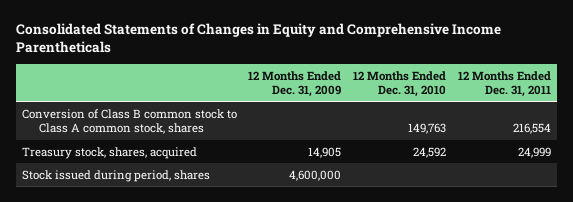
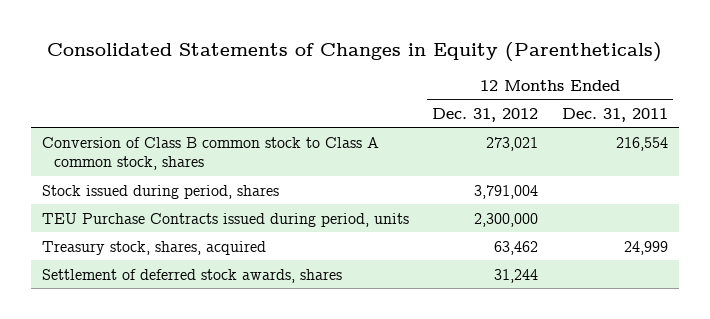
- Consolidated Statements of Changes in Equity and Comprehensive Income Parentheticals
+ Consolidated Statements of Changes in Equity (Parentheticals)
- | 12 Months Ended Dec. 31, 2009 | 12 Months Ended Dec. 31, 2010 | 12 Months Ended Dec. 31, 2011
+ | 12 Months Ended Dec. 31, 2012 | 12 Months Ended Dec. 31, 2011
+ TEU Purchase Contracts issued during period, units | 2,300,000 |
moved down: Treasury stock, shares, acquired | 63,462 | 24,999
+ Settlement of deferred stock awards, shares | 31,244 |

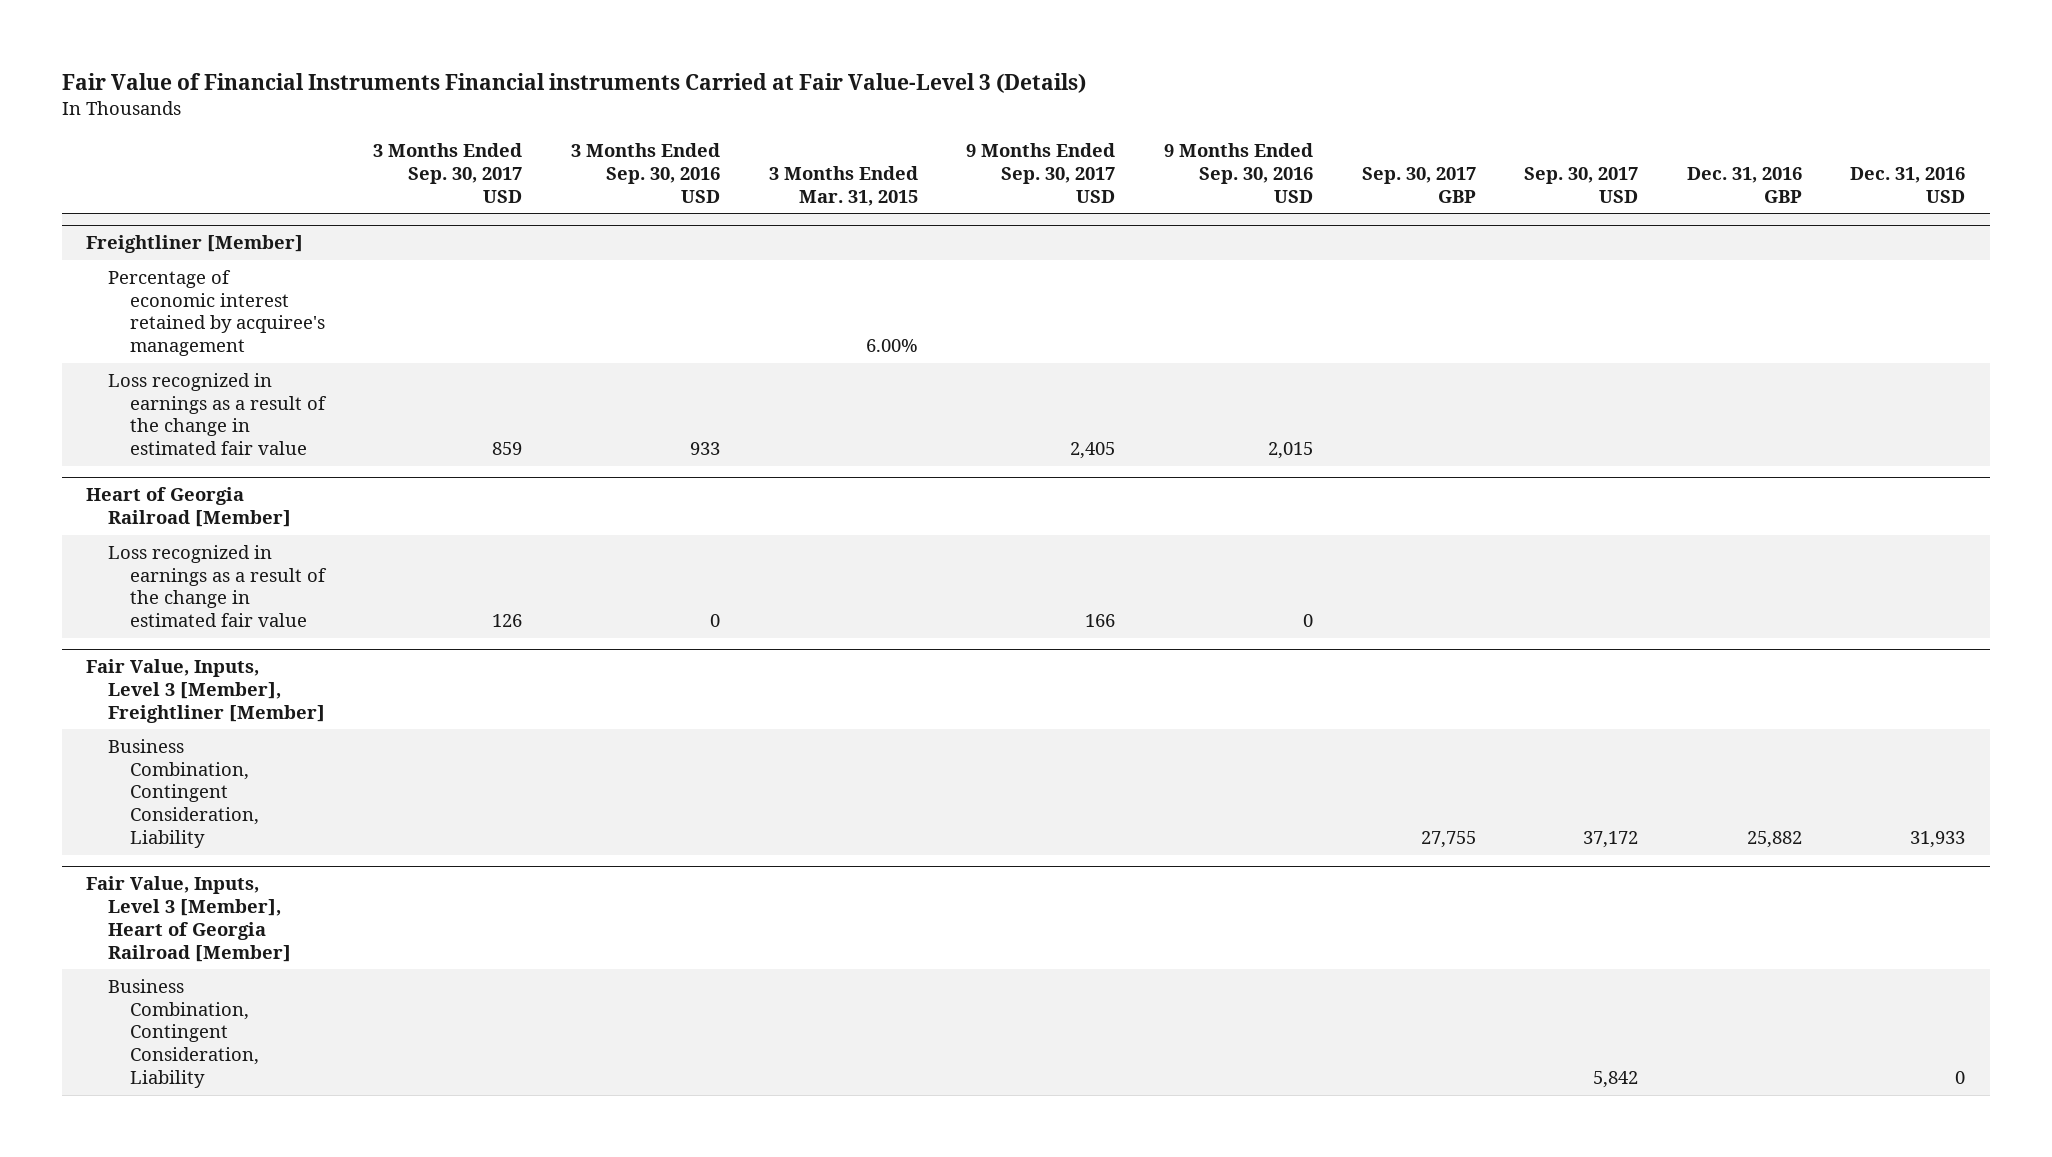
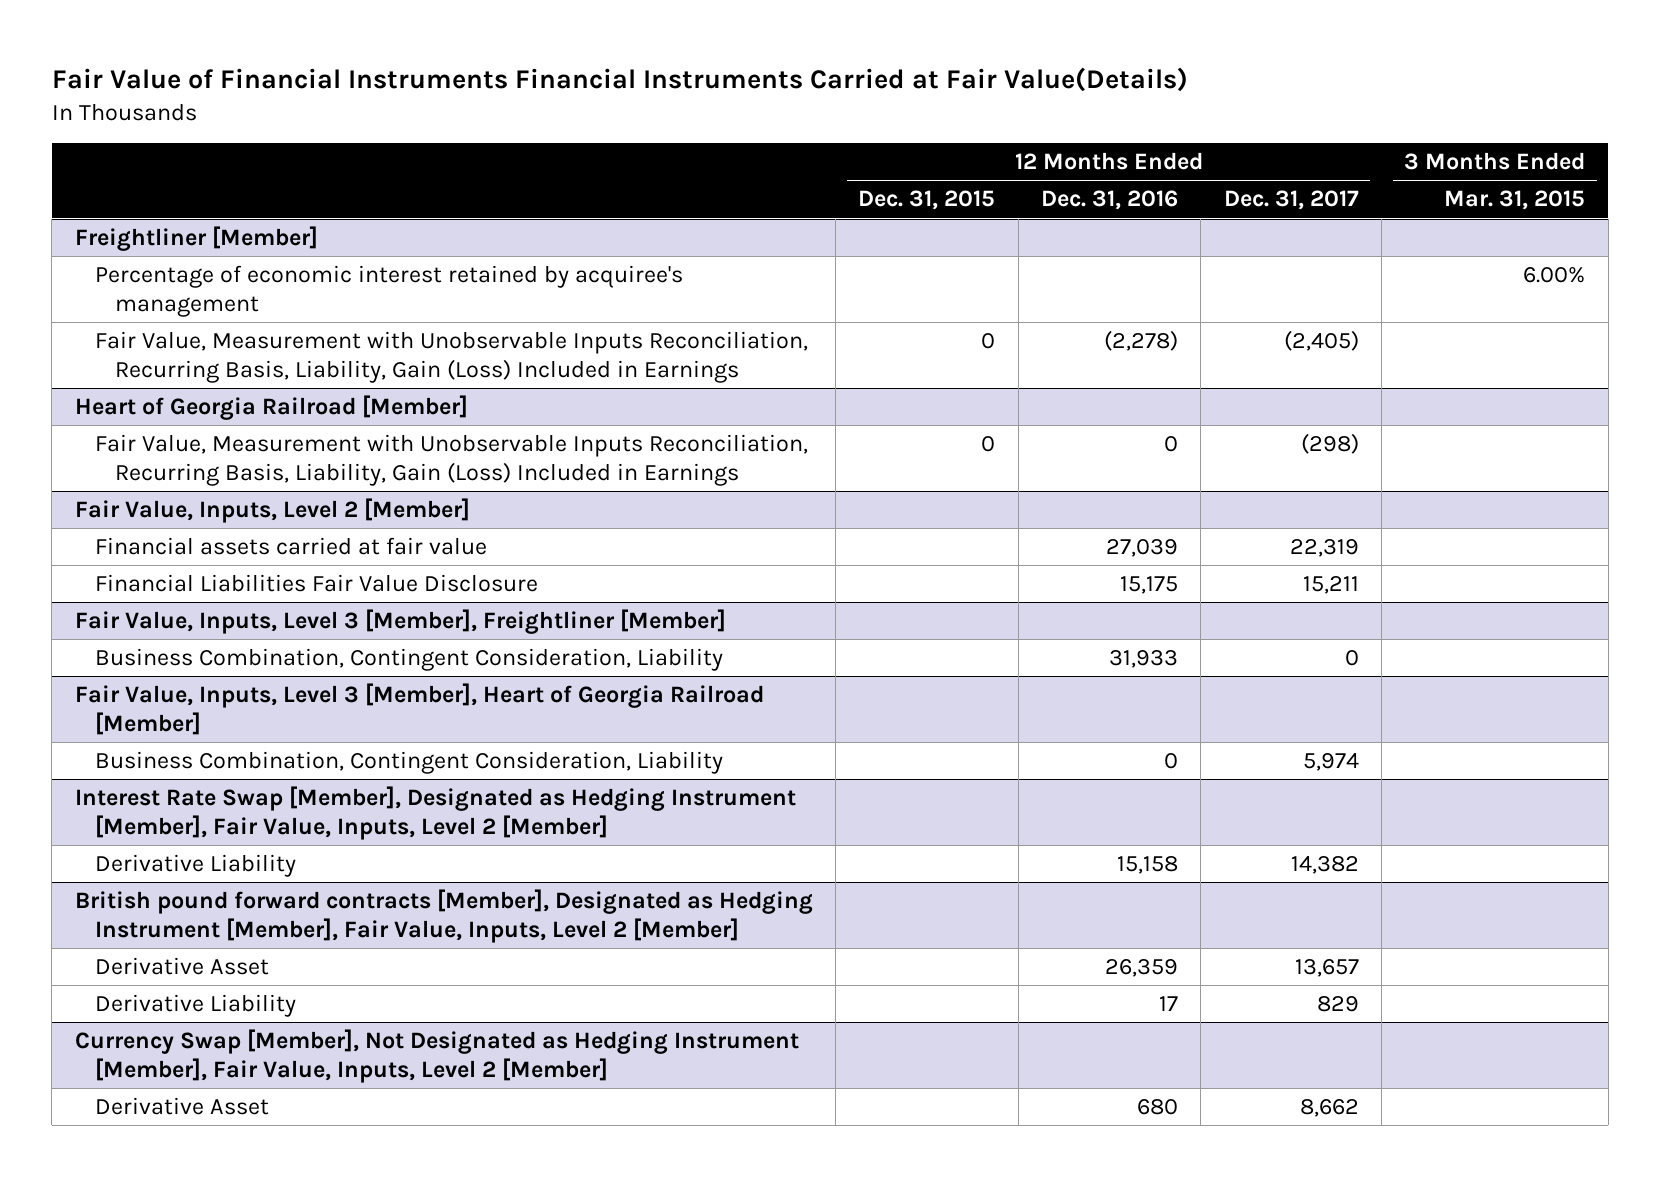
- Fair Value of Financial Instruments Financial instruments Carried at Fair Value-Level 3 (Details)
+ Fair Value of Financial Instruments Financial Instruments Carried at Fair Value(Details)
- | 3 Months Ended Sep. 30, 2017 USD | 3 Months Ended Sep. 30, 2016 USD | 3 Months Ended Mar. 31, 2015 | 9 Months Ended Sep. 30, 2017 USD | 9 Months Ended Sep. 30, 2016 USD | Sep. 30, 2017 GBP | Sep. 30, 2017 USD | Dec. 31, 2016 GBP | Dec. 31, 2016 USD
+ | 12 Months Ended Dec. 31, 2015 | 12 Months Ended Dec. 31, 2016 | 12 Months Ended Dec. 31, 2017 | 3 Months Ended Mar. 31, 2015
@ Freightliner [Member]
- Loss recognized in earnings as a result of the change in estimated fair value | 859 | 933 | | 2,405 | 2,015 | | | |
+ Fair Value, Measurement with Unobservable Inputs Reconciliation, Recurring Basis, Liability, Gain (Loss) Included in Earnings | 0 | (2,278) | (2,405) |
@ Heart of Georgia Railroad [Member]
- Loss recognized in earnings as a result of the change in estimated fair value | 126 | 0 | | 166 | 0 | | | |
+ Fair Value, Measurement with Unobservable Inputs Reconciliation, Recurring Basis, Liability, Gain (Loss) Included in Earnings | 0 | 0 | (298) |
+ Fair Value, Inputs, Level 2 [Member]
+ Financial assets carried at fair value | | 27,039 | 22,319 |
+ Financial Liabilities Fair Value Disclosure | | 15,175 | 15,211 |
+ Interest Rate Swap [Member], Designated as Hedging Instrument [Member], Fair Value, Inputs, Level 2 [Member]
+ Derivative Liability | | 15,158 | 14,382 |
+ British pound forward contracts [Member], Designated as Hedging Instrument [Member], Fair Value, Inputs, Level 2 [Member]
+ Derivative Asset | | 26,359 | 13,657 |
+ Derivative Liability | | 17 | 829 |
+ Currency Swap [Member], Not Designated as Hedging Instrument [Member], Fair Value, Inputs, Level 2 [Member]
+ Derivative Asset | | 680 | 8,662 |

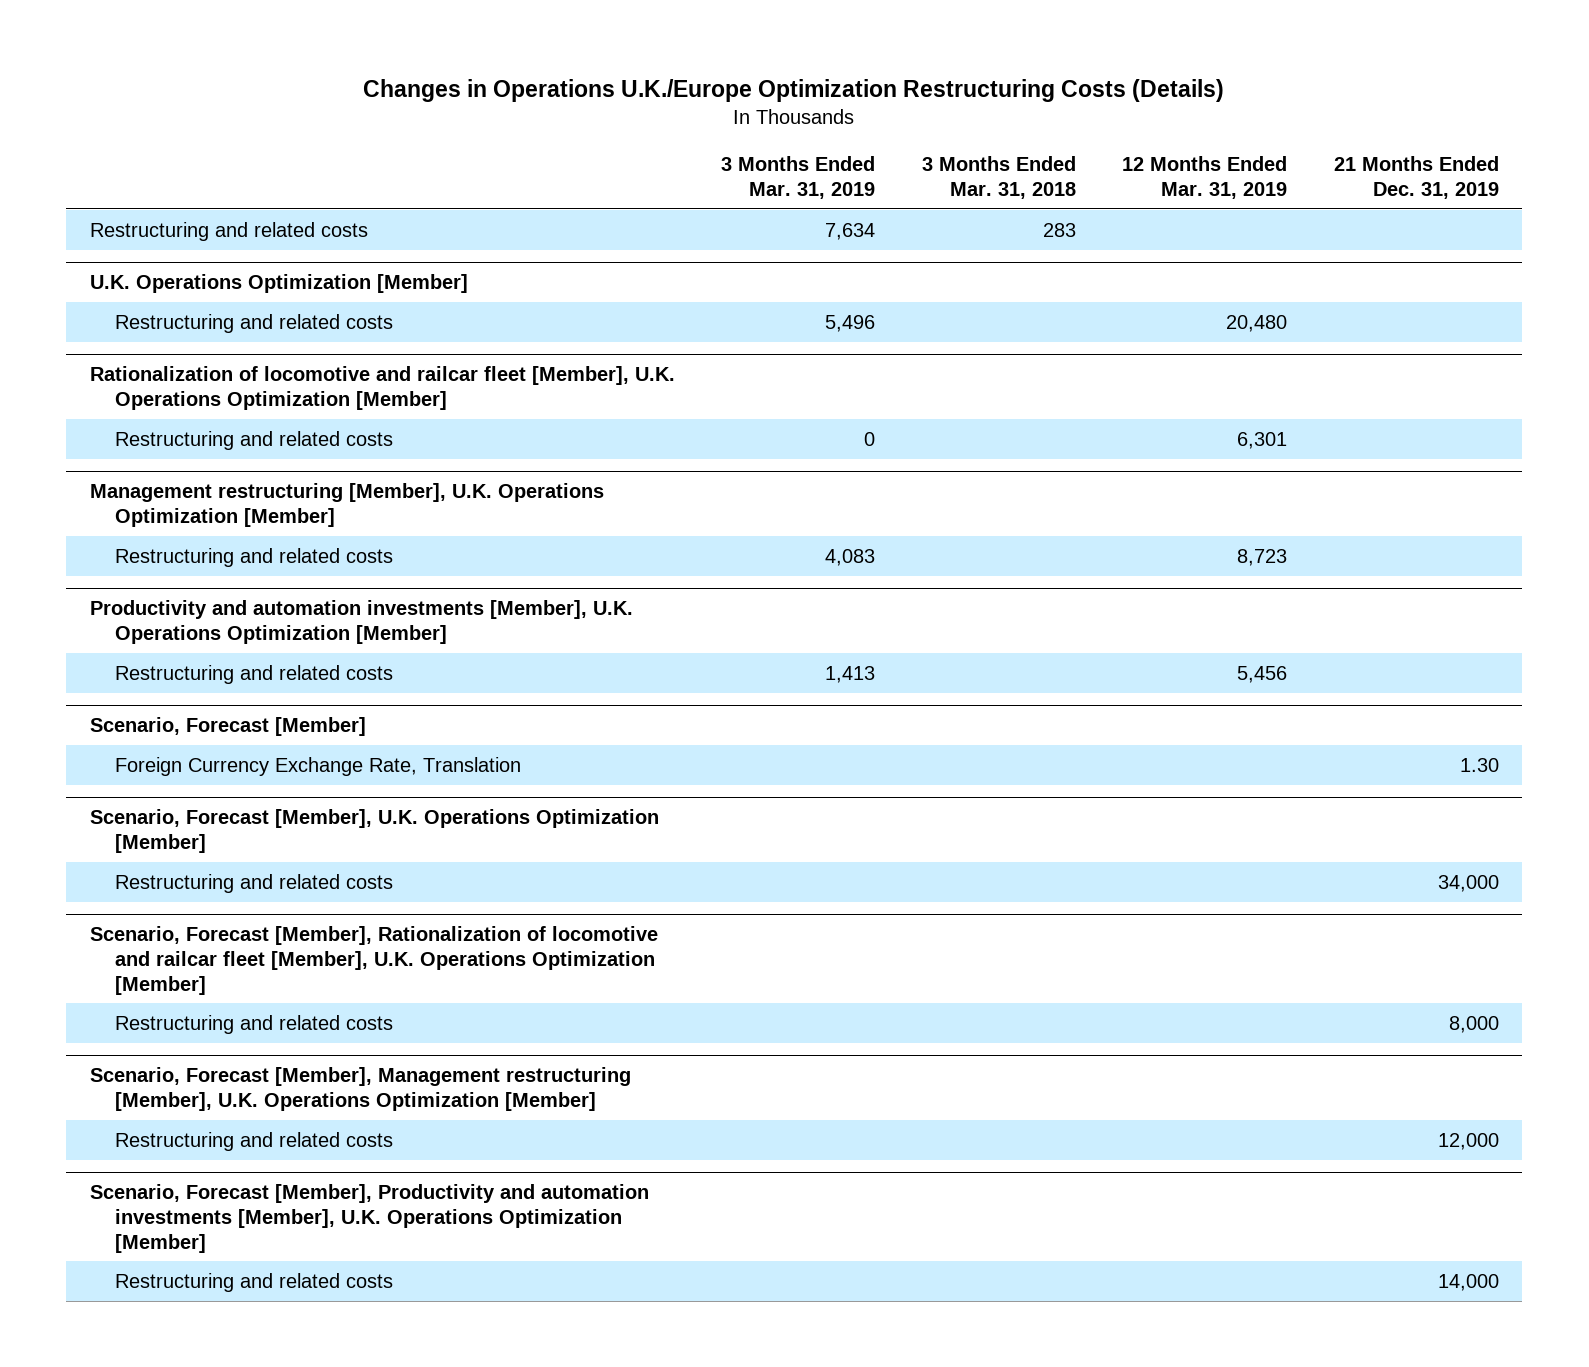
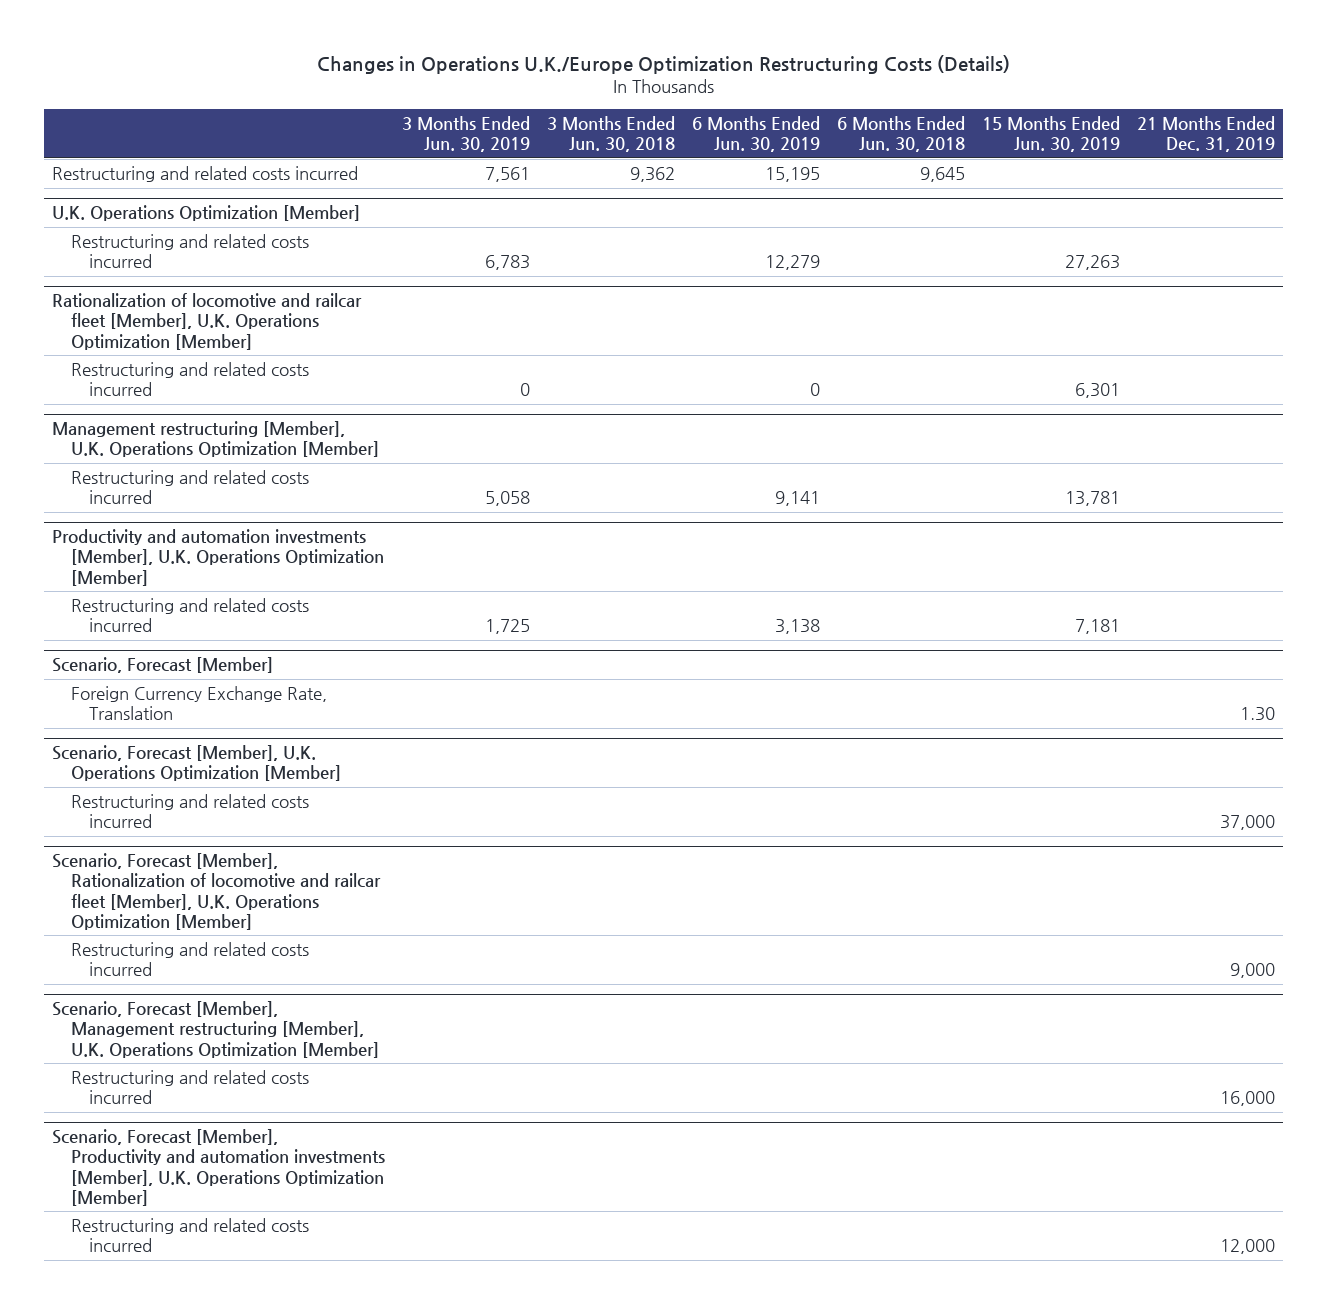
- | 3 Months Ended Mar. 31, 2019 | 3 Months Ended Mar. 31, 2018 | 12 Months Ended Mar. 31, 2019 | 21 Months Ended Dec. 31, 2019
+ | 3 Months Ended Jun. 30, 2019 | 3 Months Ended Jun. 30, 2018 | 6 Months Ended Jun. 30, 2019 | 6 Months Ended Jun. 30, 2018 | 15 Months Ended Jun. 30, 2019 | 21 Months Ended Dec. 31, 2019
- Restructuring and related costs | 7,634 | 283 | |
+ Restructuring and related costs incurred | 7,561 | 9,362 | 15,195 | 9,645 | |
@ U.K. Operations Optimization [Member]
- Restructuring and related costs | 5,496 | | 20,480 |
+ Restructuring and related costs incurred | 6,783 | | 12,279 | | 27,263 |
@ Rationalization of locomotive and railcar fleet [Member], U.K. Operations Optimization [Member]
- Restructuring and related costs | 0 | | 6,301 |
+ Restructuring and related costs incurred | 0 | | 0 | | 6,301 |
@ Management restructuring [Member], U.K. Operations Optimization [Member]
- Restructuring and related costs | 4,083 | | 8,723 |
+ Restructuring and related costs incurred | 5,058 | | 9,141 | | 13,781 |
@ Productivity and automation investments [Member], U.K. Operations Optimization [Member]
- Restructuring and related costs | 1,413 | | 5,456 |
+ Restructuring and related costs incurred | 1,725 | | 3,138 | | 7,181 |
@ Scenario, Forecast [Member], U.K. Operations Optimization [Member]
- Restructuring and related costs | | | | 34,000
+ Restructuring and related costs incurred | | | | | | 37,000
@ Scenario, Forecast [Member], Rationalization of locomotive and railcar fleet [Member], U.K. Operations Optimization [Member]
- Restructuring and related costs | | | | 8,000
+ Restructuring and related costs incurred | | | | | | 9,000
@ Scenario, Forecast [Member], Management restructuring [Member], U.K. Operations Optimization [Member]
- Restructuring and related costs | | | | 12,000
+ Restructuring and related costs incurred | | | | | | 16,000
@ Scenario, Forecast [Member], Productivity and automation investments [Member], U.K. Operations Optimization [Member]
- Restructuring and related costs | | | | 14,000
+ Restructuring and related costs incurred | | | | | | 12,000

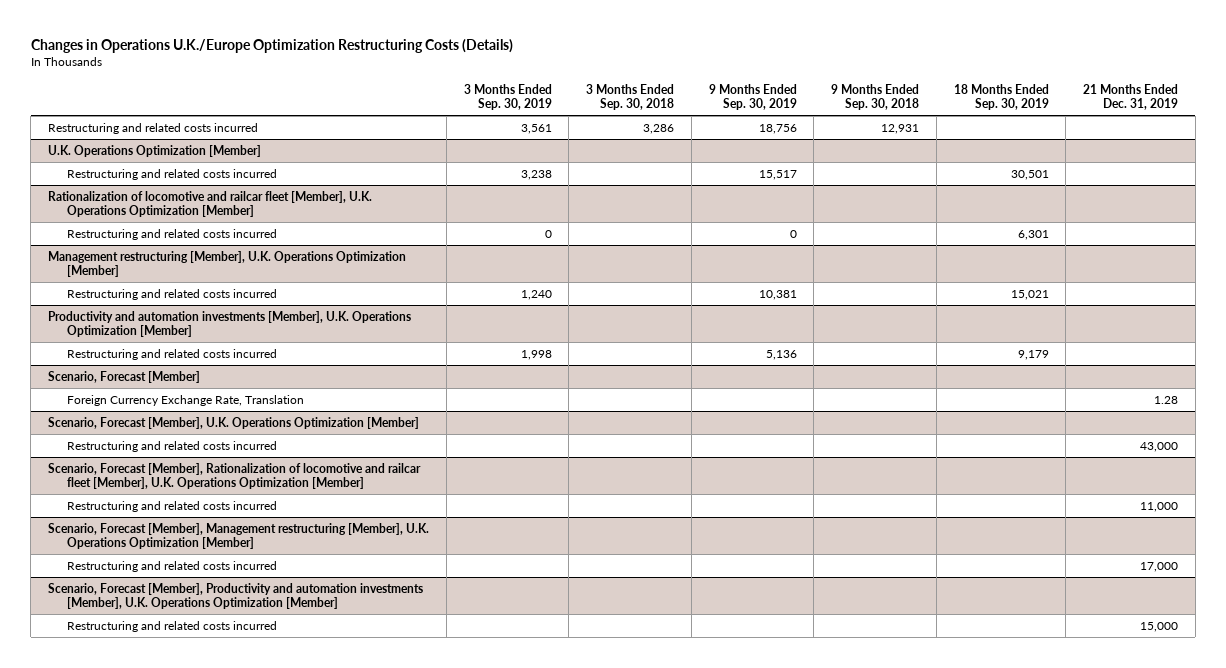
- | 3 Months Ended Jun. 30, 2019 | 3 Months Ended Jun. 30, 2018 | 6 Months Ended Jun. 30, 2019 | 6 Months Ended Jun. 30, 2018 | 15 Months Ended Jun. 30, 2019 | 21 Months Ended Dec. 31, 2019
+ | 3 Months Ended Sep. 30, 2019 | 3 Months Ended Sep. 30, 2018 | 9 Months Ended Sep. 30, 2019 | 9 Months Ended Sep. 30, 2018 | 18 Months Ended Sep. 30, 2019 | 21 Months Ended Dec. 31, 2019
@ Scenario, Forecast [Member]
- Foreign Currency Exchange Rate, Translation | | | | | | 1.30
+ Foreign Currency Exchange Rate, Translation | | | | | | 1.28
@ Scenario, Forecast [Member], U.K. Operations Optimization [Member]
- Restructuring and related costs incurred | | | | | | 37,000
+ Restructuring and related costs incurred | | | | | | 43,000
@ Scenario, Forecast [Member], Rationalization of locomotive and railcar fleet [Member], U.K. Operations Optimization [Member]
- Restructuring and related costs incurred | | | | | | 9,000
+ Restructuring and related costs incurred | | | | | | 11,000
@ Scenario, Forecast [Member], Management restructuring [Member], U.K. Operations Optimization [Member]
- Restructuring and related costs incurred | | | | | | 16,000
+ Restructuring and related costs incurred | | | | | | 17,000
@ Scenario, Forecast [Member], Productivity and automation investments [Member], U.K. Operations Optimization [Member]
- Restructuring and related costs incurred | | | | | | 12,000
+ Restructuring and related costs incurred | | | | | | 15,000

